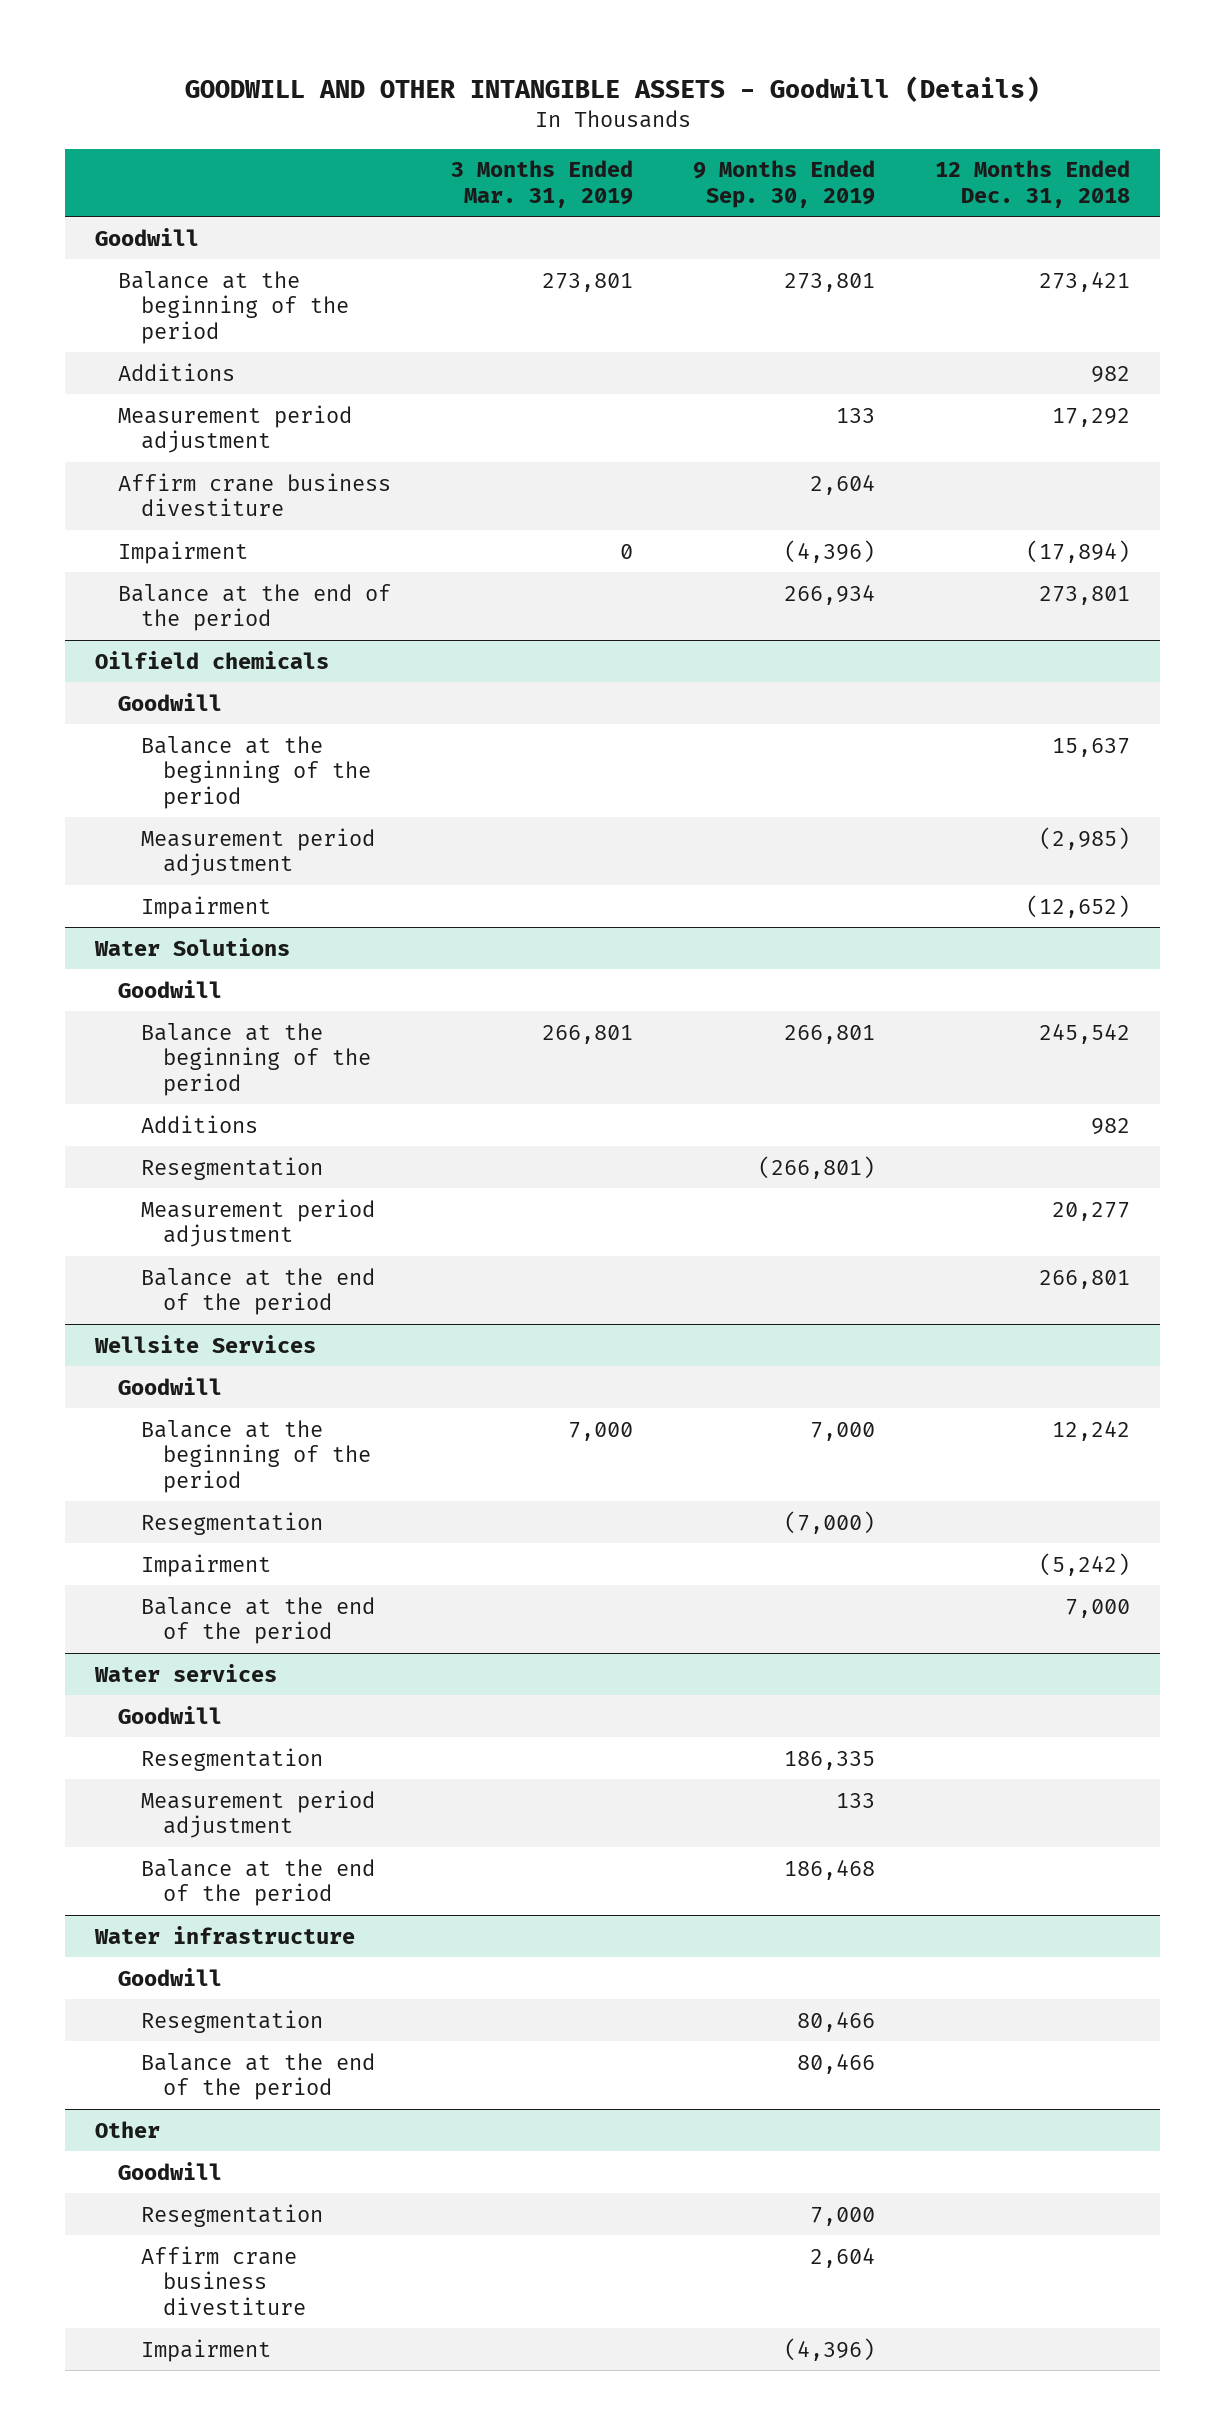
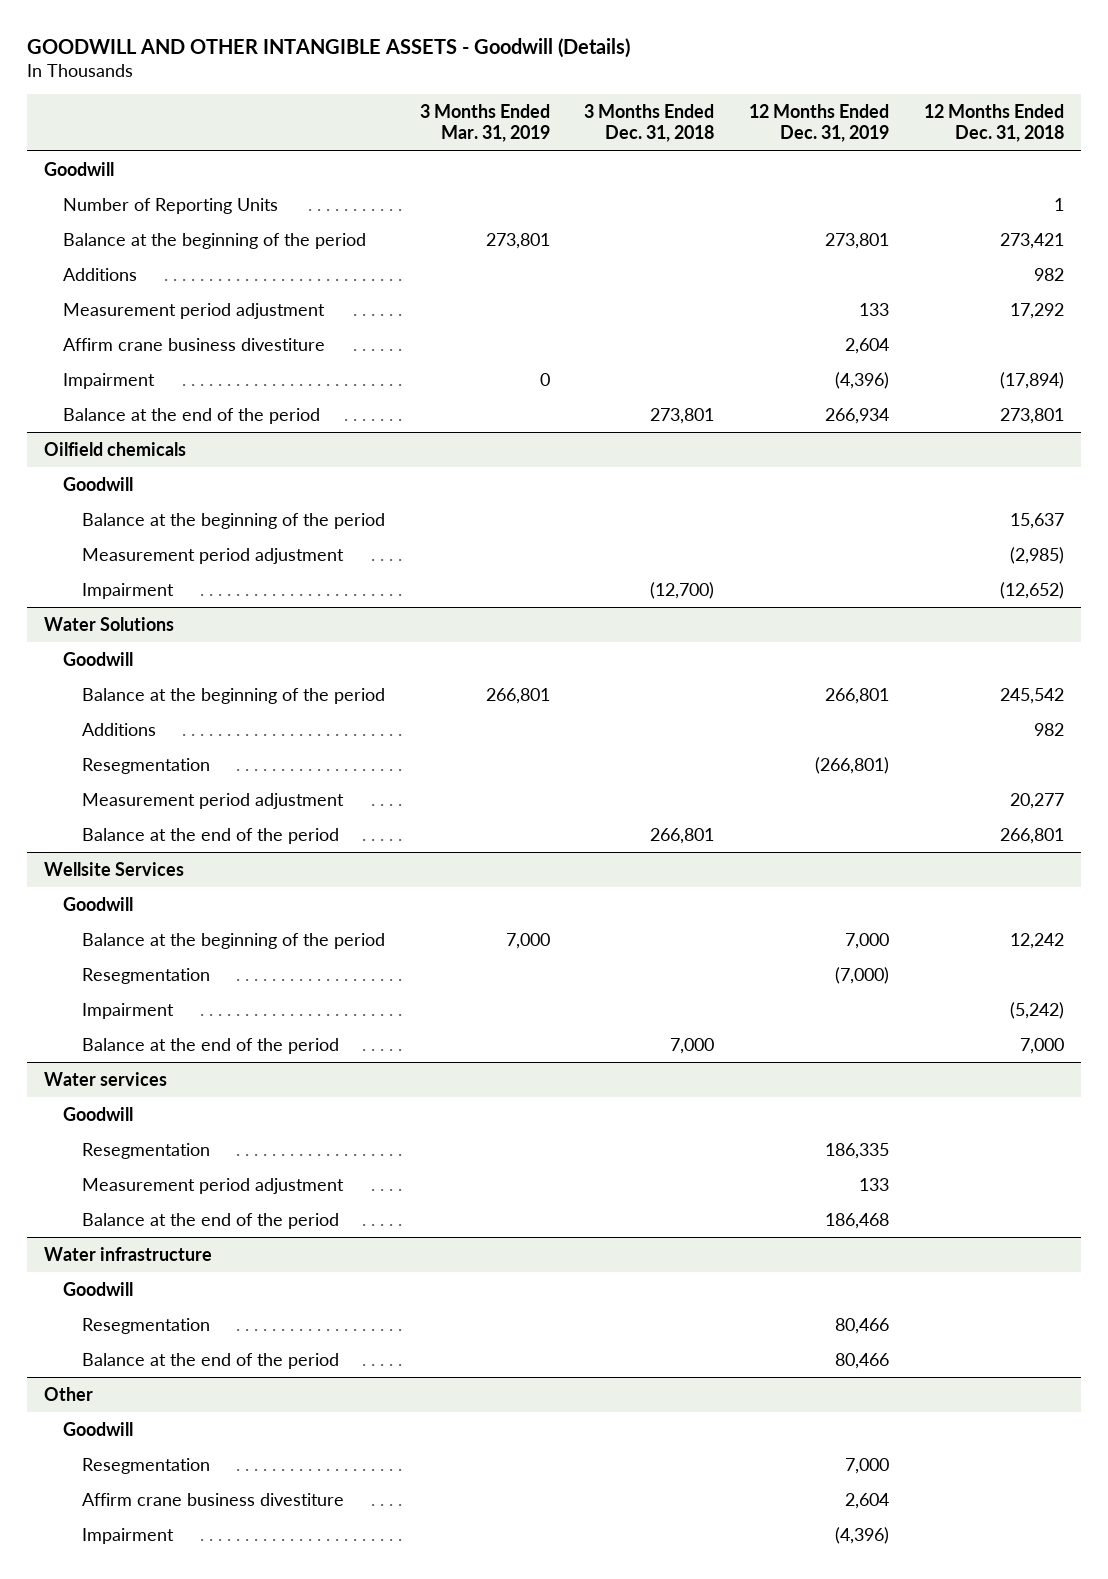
- | 3 Months Ended Mar. 31, 2019 | 9 Months Ended Sep. 30, 2019 | 12 Months Ended Dec. 31, 2018
+ | 3 Months Ended Mar. 31, 2019 | 3 Months Ended Dec. 31, 2018 | 12 Months Ended Dec. 31, 2019 | 12 Months Ended Dec. 31, 2018
+ Number of Reporting Units | | | | 1

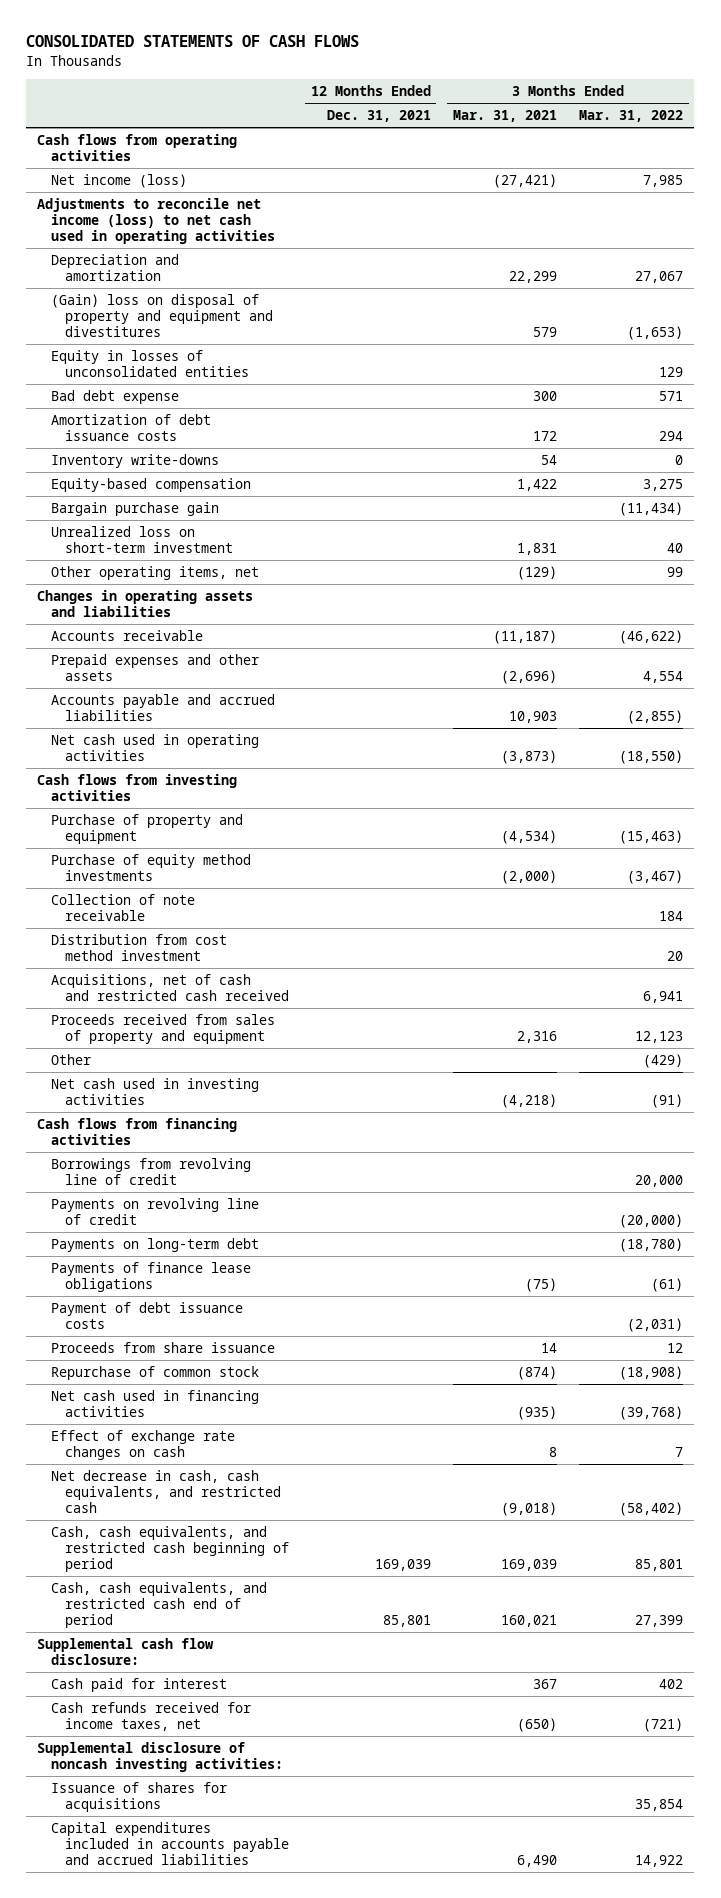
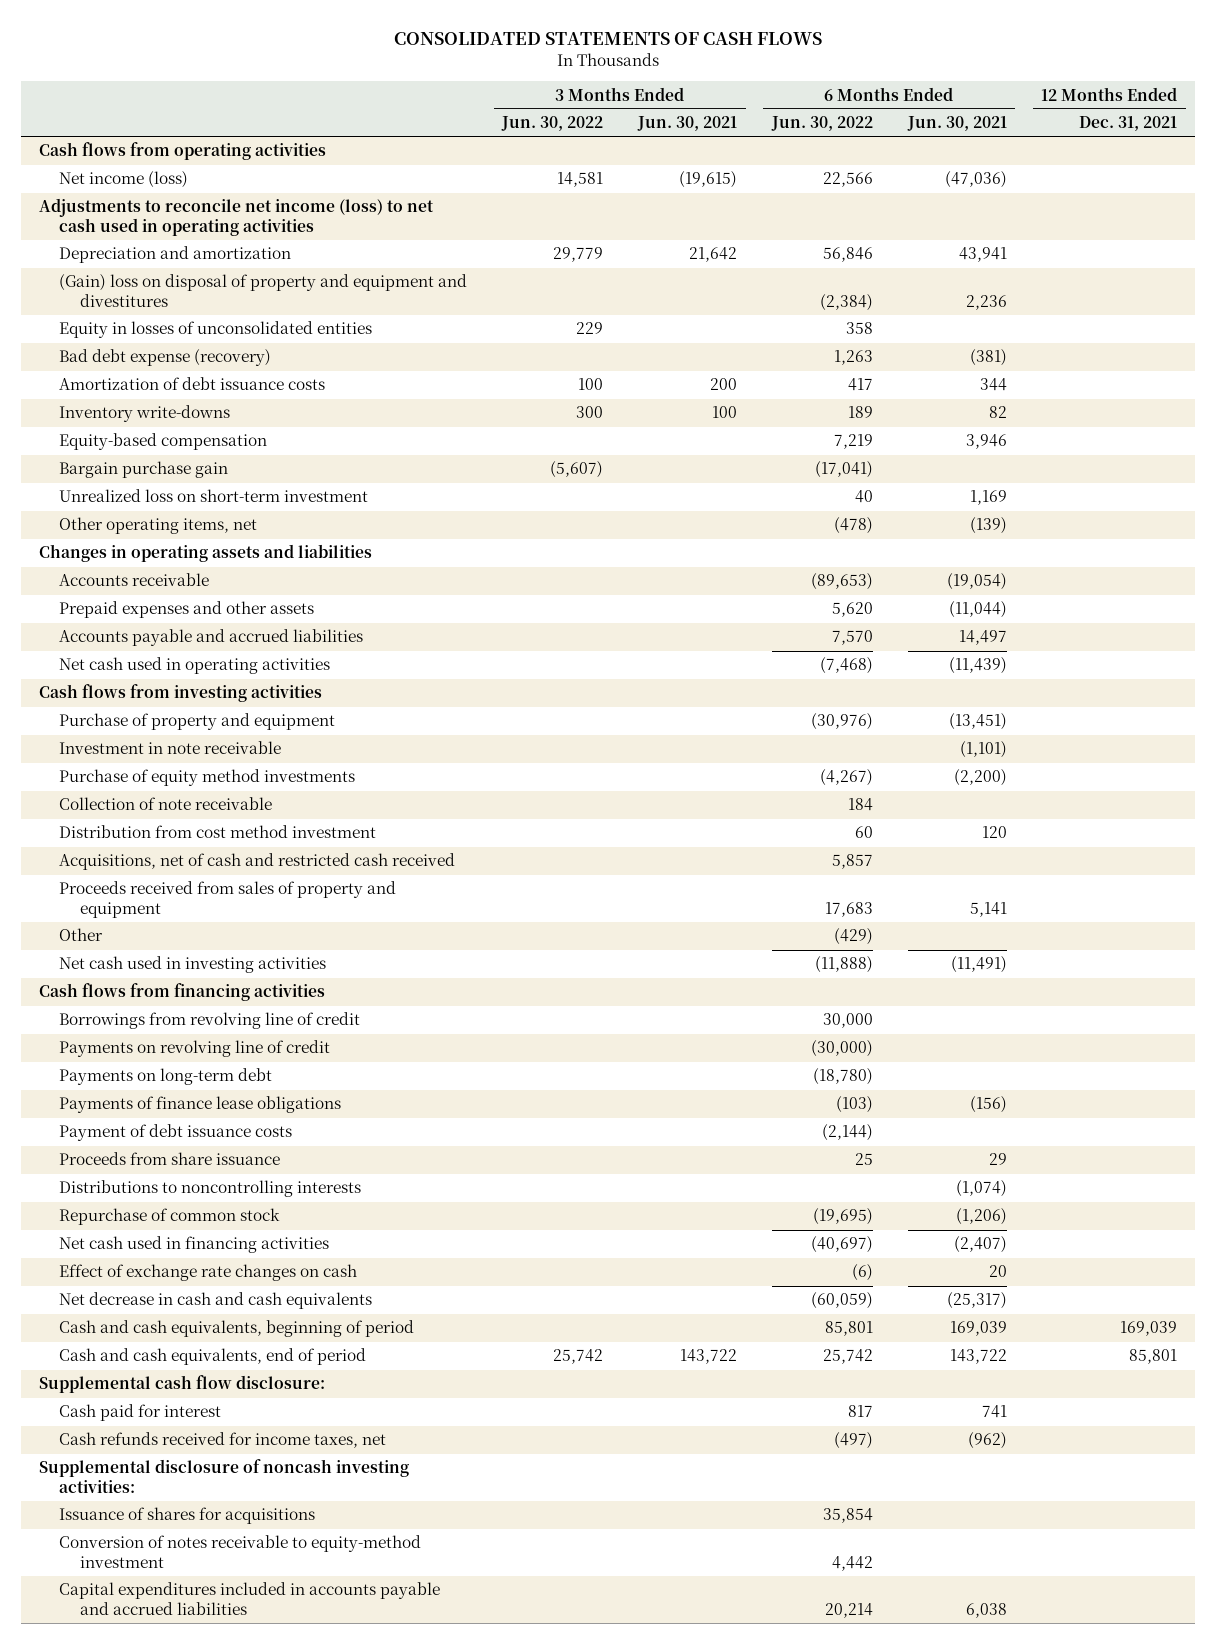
- | 12 Months Ended Dec. 31, 2021 | 3 Months Ended Mar. 31, 2021 | 3 Months Ended Mar. 31, 2022
+ | 3 Months Ended Jun. 30, 2022 | 3 Months Ended Jun. 30, 2021 | 6 Months Ended Jun. 30, 2022 | 6 Months Ended Jun. 30, 2021 | 12 Months Ended Dec. 31, 2021
- Bad debt expense | | 300 | 571
+ Bad debt expense (recovery) | | | 1,263 | (381) |
+ Investment in note receivable | | | | (1,101) |
+ Distributions to noncontrolling interests | | | | (1,074) |
- Net decrease in cash, cash equivalents, and restricted cash | | (9,018) | (58,402)
- Cash, cash equivalents, and restricted cash beginning of period | 169,039 | 169,039 | 85,801
- Cash, cash equivalents, and restricted cash end of period | 85,801 | 160,021 | 27,399
+ Net decrease in cash and cash equivalents | | | (60,059) | (25,317) |
+ Cash and cash equivalents, beginning of period | | | 85,801 | 169,039 | 169,039
+ Cash and cash equivalents, end of period | 25,742 | 143,722 | 25,742 | 143,722 | 85,801
+ Conversion of notes receivable to equity-method investment | | | 4,442 | |

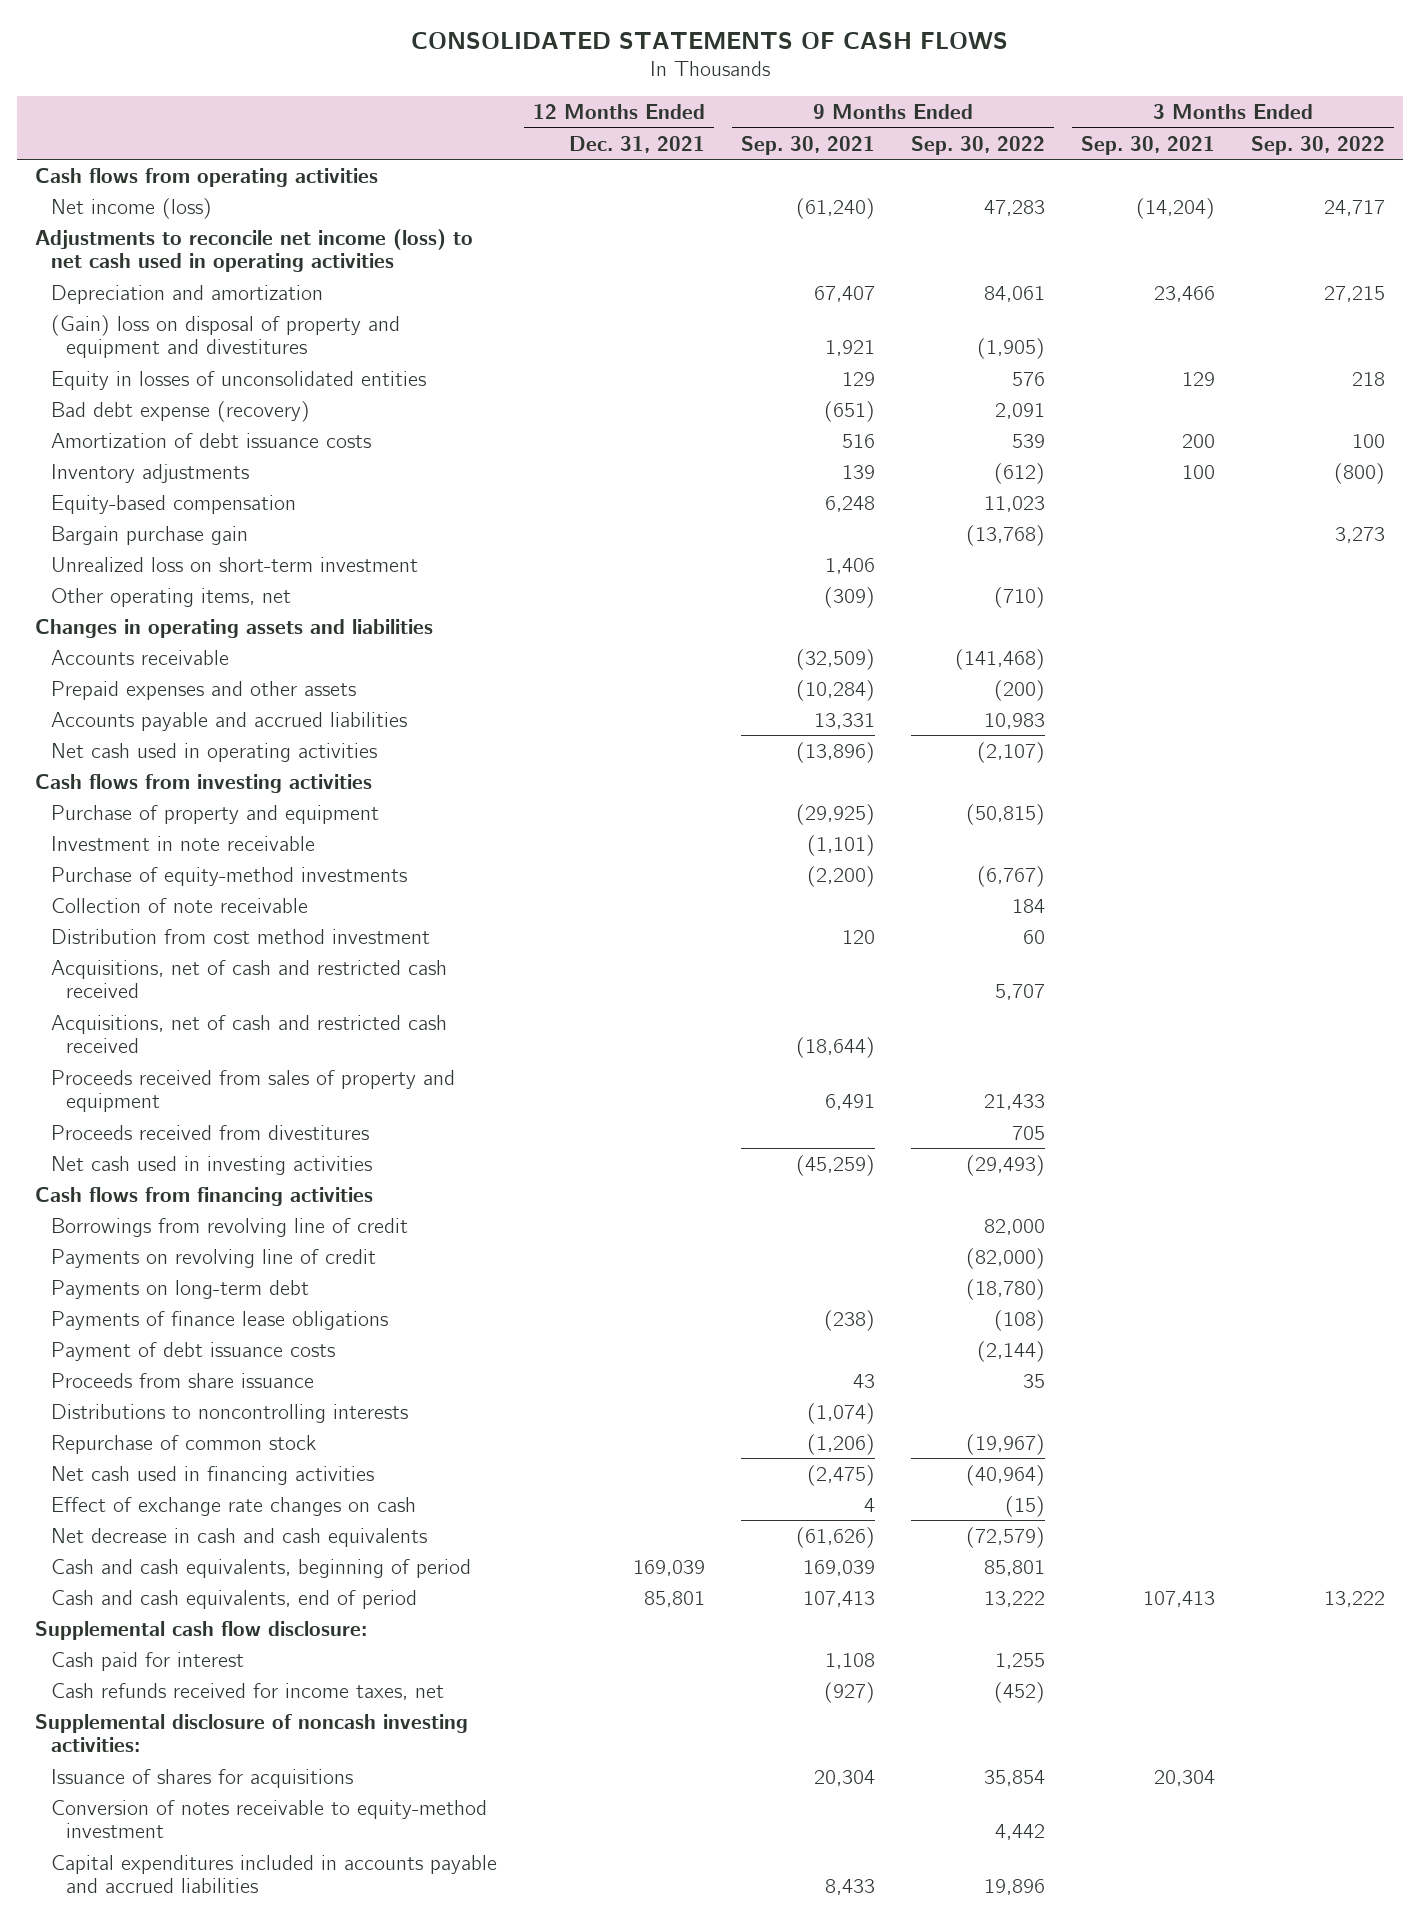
- | 3 Months Ended Jun. 30, 2022 | 3 Months Ended Jun. 30, 2021 | 6 Months Ended Jun. 30, 2022 | 6 Months Ended Jun. 30, 2021 | 12 Months Ended Dec. 31, 2021
+ | 12 Months Ended Dec. 31, 2021 | 9 Months Ended Sep. 30, 2021 | 9 Months Ended Sep. 30, 2022 | 3 Months Ended Sep. 30, 2021 | 3 Months Ended Sep. 30, 2022
- Inventory write-downs | 300 | 100 | 189 | 82 |
+ Inventory adjustments | | 139 | (612) | 100 | (800)
- Purchase of equity method investments | | | (4,267) | (2,200) |
+ Purchase of equity-method investments | | (2,200) | (6,767) | |
+ Acquisitions, net of cash and restricted cash received | | (18,644) | | |
- Other | | | (429) | |
+ Proceeds received from divestitures | | | 705 | |

